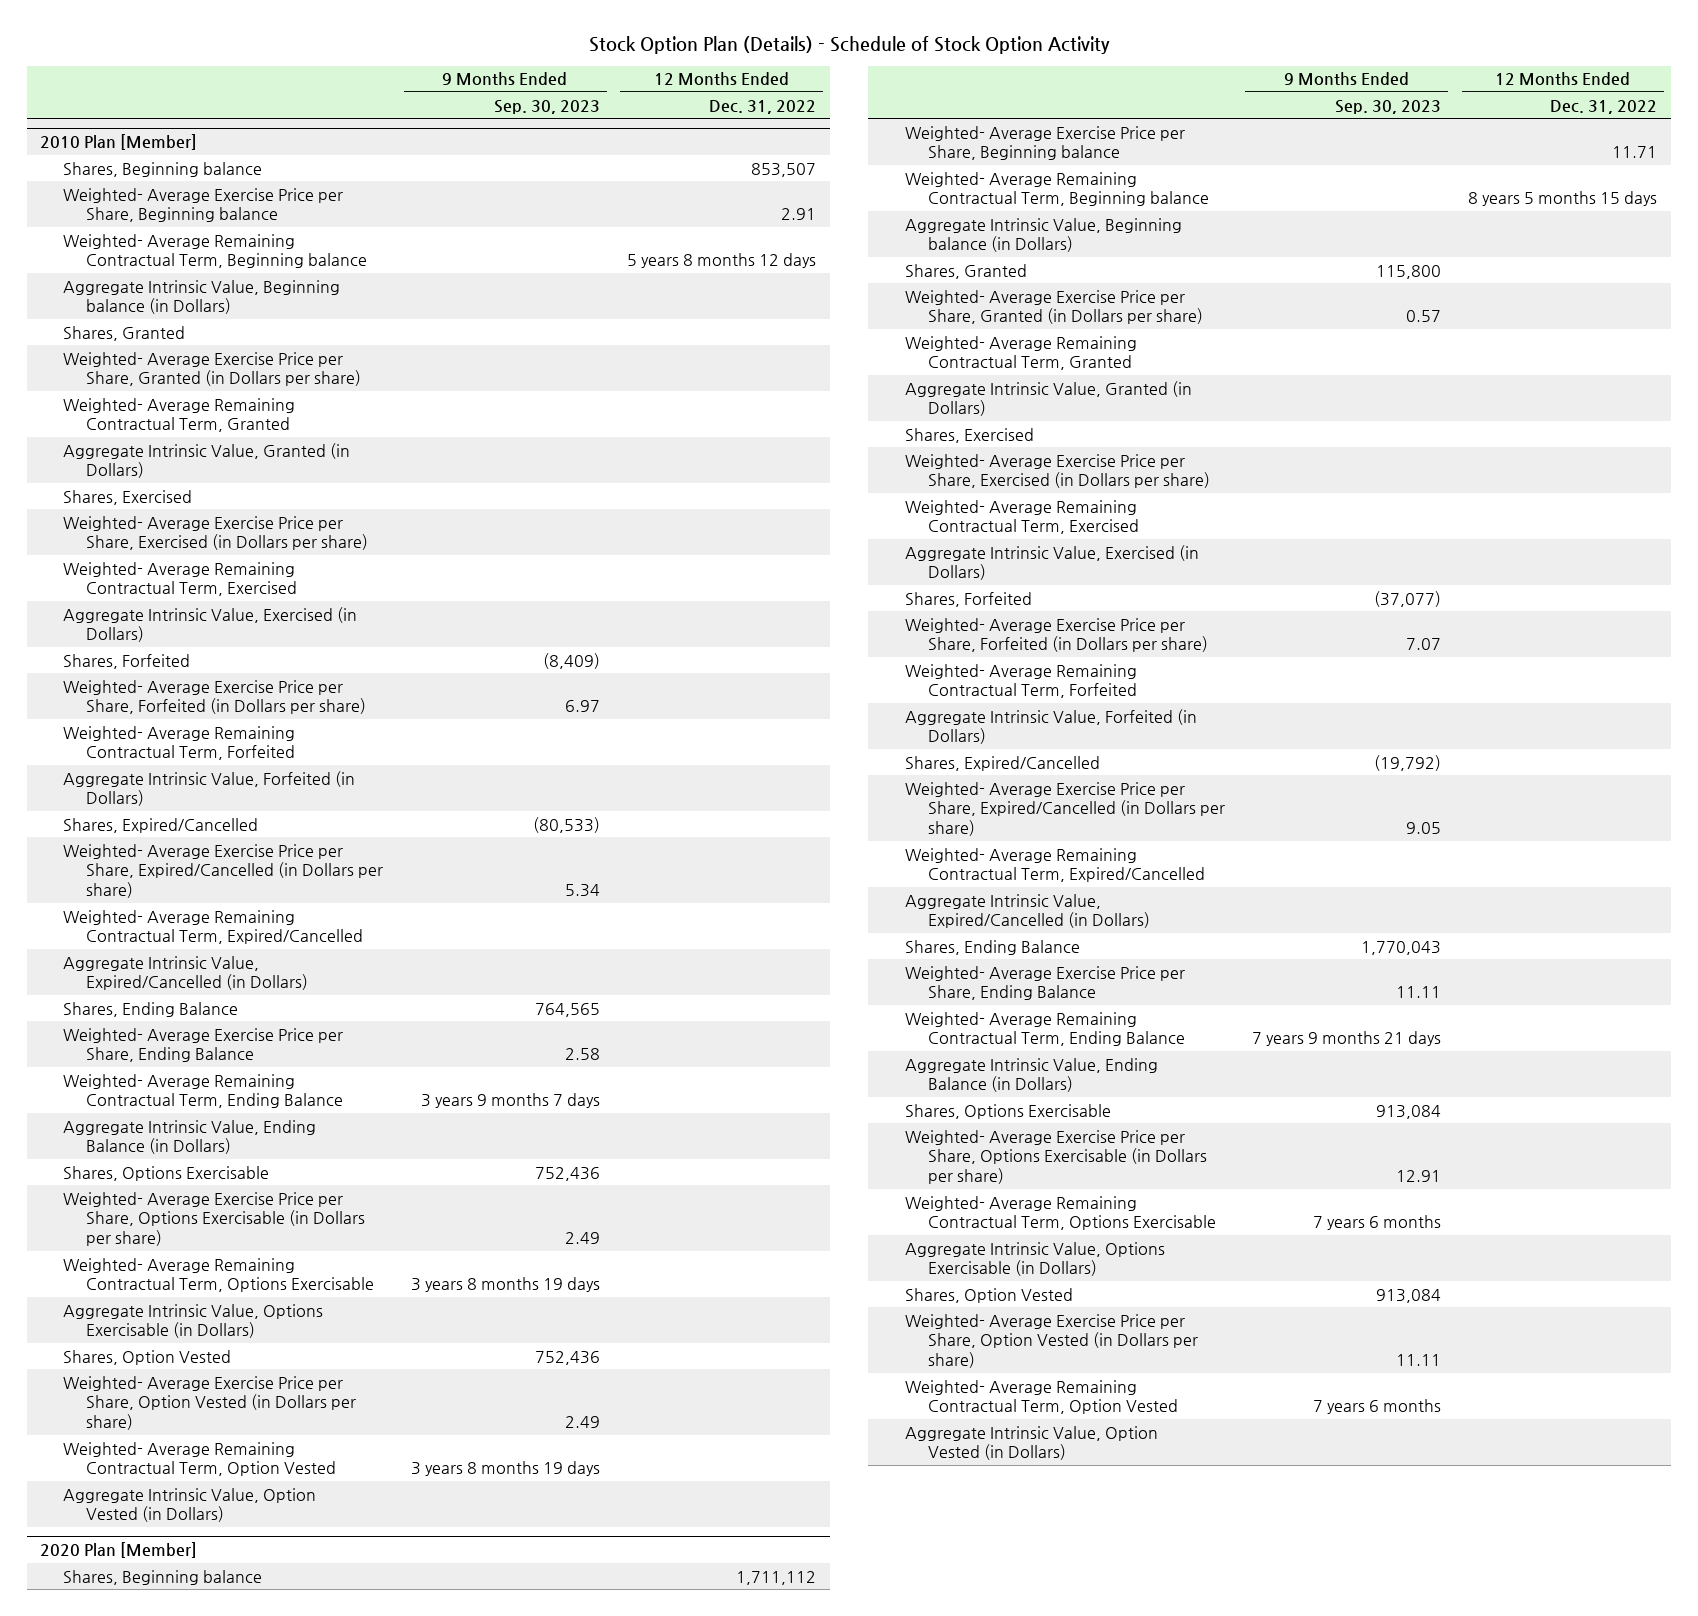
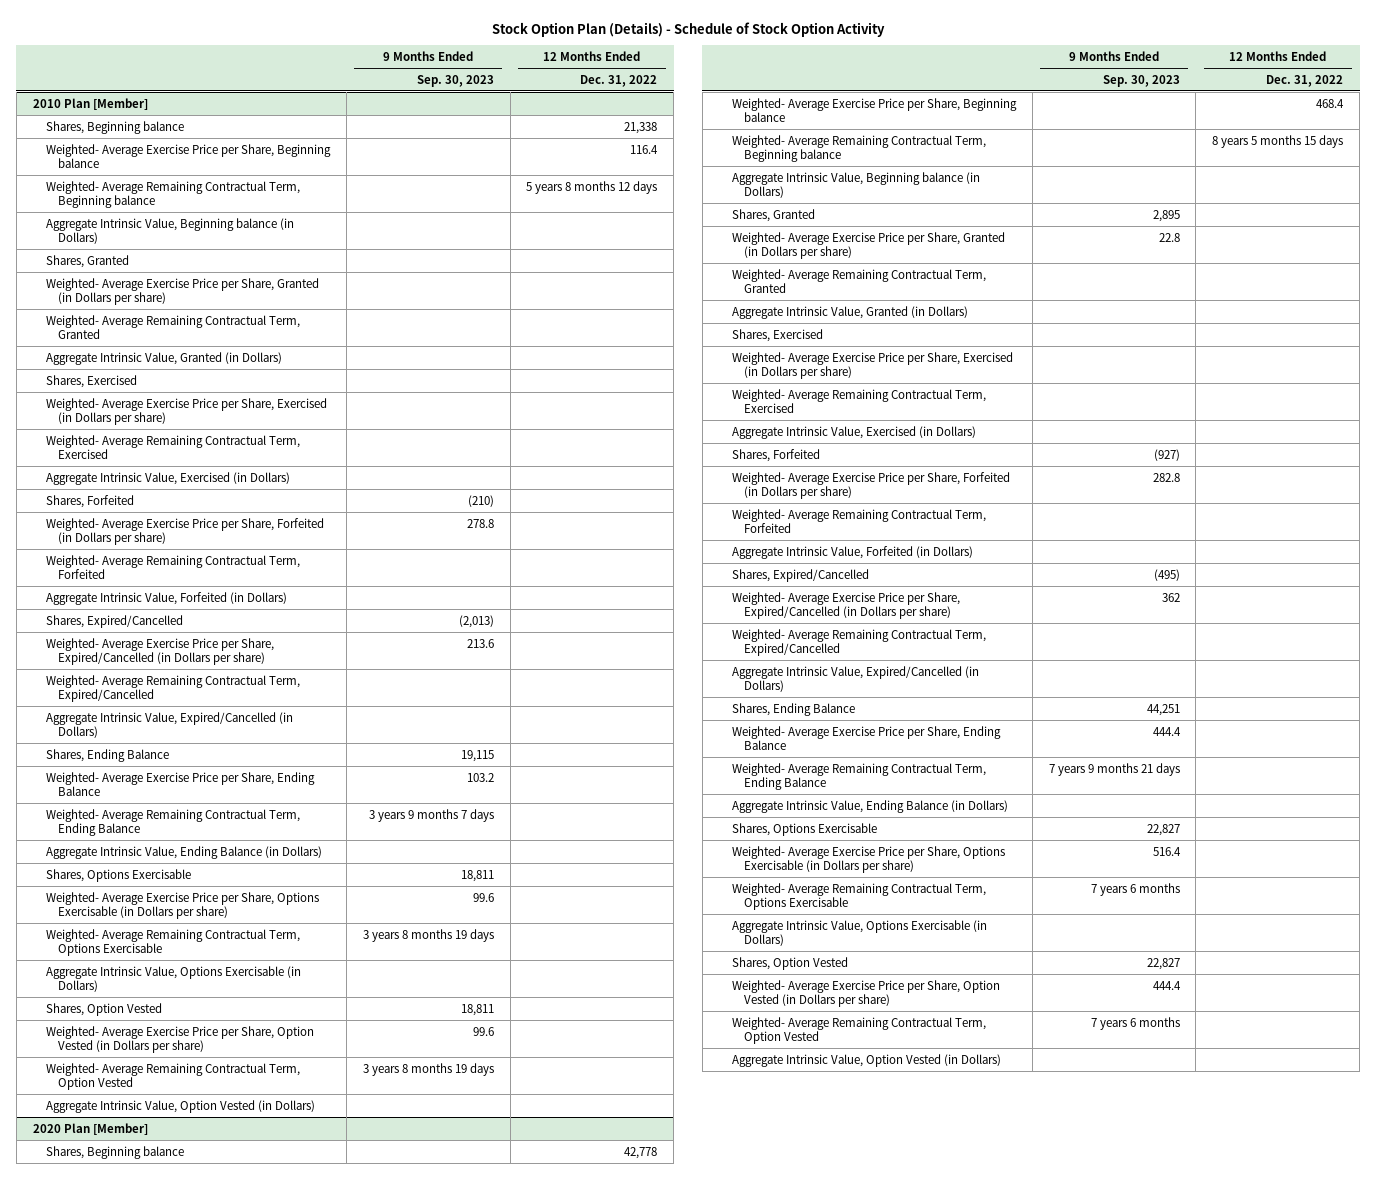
@ 2010 Plan [Member]
- Shares, Beginning balance | | 853,507
- Weighted- Average Exercise Price per Share, Beginning balance | | 2.91
+ Shares, Beginning balance | | 21,338
+ Weighted- Average Exercise Price per Share, Beginning balance | | 116.4
- Shares, Forfeited | (8,409) |
- Weighted- Average Exercise Price per Share, Forfeited (in Dollars per share) | 6.97 |
+ Shares, Forfeited | (210) |
+ Weighted- Average Exercise Price per Share, Forfeited (in Dollars per share) | 278.8 |
- Shares, Expired/Cancelled | (80,533) |
- Weighted- Average Exercise Price per Share, Expired/Cancelled (in Dollars per share) | 5.34 |
+ Shares, Expired/Cancelled | (2,013) |
+ Weighted- Average Exercise Price per Share, Expired/Cancelled (in Dollars per share) | 213.6 |
- Shares, Ending Balance | 764,565 |
- Weighted- Average Exercise Price per Share, Ending Balance | 2.58 |
+ Shares, Ending Balance | 19,115 |
+ Weighted- Average Exercise Price per Share, Ending Balance | 103.2 |
- Shares, Options Exercisable | 752,436 |
- Weighted- Average Exercise Price per Share, Options Exercisable (in Dollars per share) | 2.49 |
+ Shares, Options Exercisable | 18,811 |
+ Weighted- Average Exercise Price per Share, Options Exercisable (in Dollars per share) | 99.6 |
- Shares, Option Vested | 752,436 |
- Weighted- Average Exercise Price per Share, Option Vested (in Dollars per share) | 2.49 |
+ Shares, Option Vested | 18,811 |
+ Weighted- Average Exercise Price per Share, Option Vested (in Dollars per share) | 99.6 |
@ 2020 Plan [Member]
- Shares, Beginning balance | | 1,711,112
- Weighted- Average Exercise Price per Share, Beginning balance | | 11.71
+ Shares, Beginning balance | | 42,778
+ Weighted- Average Exercise Price per Share, Beginning balance | | 468.4
- Shares, Granted | 115,800 |
- Weighted- Average Exercise Price per Share, Granted (in Dollars per share) | 0.57 |
+ Shares, Granted | 2,895 |
+ Weighted- Average Exercise Price per Share, Granted (in Dollars per share) | 22.8 |
- Shares, Forfeited | (37,077) |
- Weighted- Average Exercise Price per Share, Forfeited (in Dollars per share) | 7.07 |
+ Shares, Forfeited | (927) |
+ Weighted- Average Exercise Price per Share, Forfeited (in Dollars per share) | 282.8 |
- Shares, Expired/Cancelled | (19,792) |
- Weighted- Average Exercise Price per Share, Expired/Cancelled (in Dollars per share) | 9.05 |
+ Shares, Expired/Cancelled | (495) |
+ Weighted- Average Exercise Price per Share, Expired/Cancelled (in Dollars per share) | 362 |
- Shares, Ending Balance | 1,770,043 |
- Weighted- Average Exercise Price per Share, Ending Balance | 11.11 |
+ Shares, Ending Balance | 44,251 |
+ Weighted- Average Exercise Price per Share, Ending Balance | 444.4 |
- Shares, Options Exercisable | 913,084 |
- Weighted- Average Exercise Price per Share, Options Exercisable (in Dollars per share) | 12.91 |
+ Shares, Options Exercisable | 22,827 |
+ Weighted- Average Exercise Price per Share, Options Exercisable (in Dollars per share) | 516.4 |
- Shares, Option Vested | 913,084 |
- Weighted- Average Exercise Price per Share, Option Vested (in Dollars per share) | 11.11 |
+ Shares, Option Vested | 22,827 |
+ Weighted- Average Exercise Price per Share, Option Vested (in Dollars per share) | 444.4 |

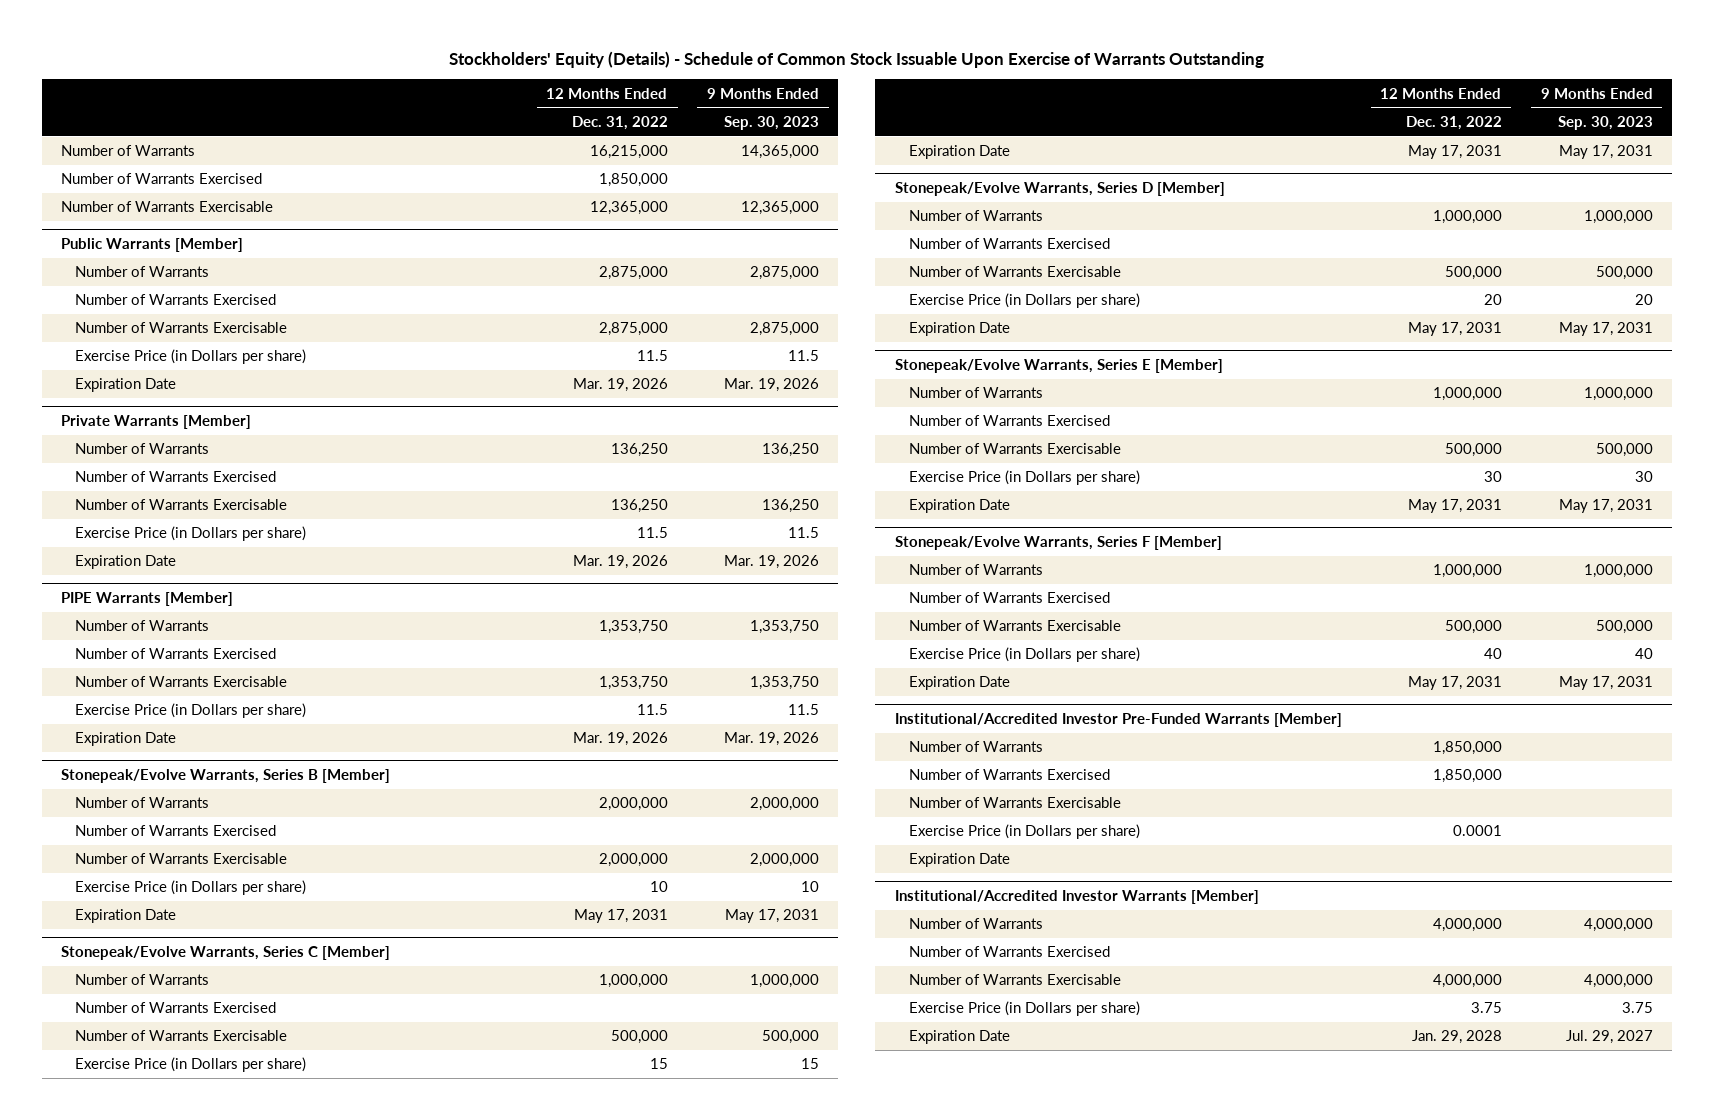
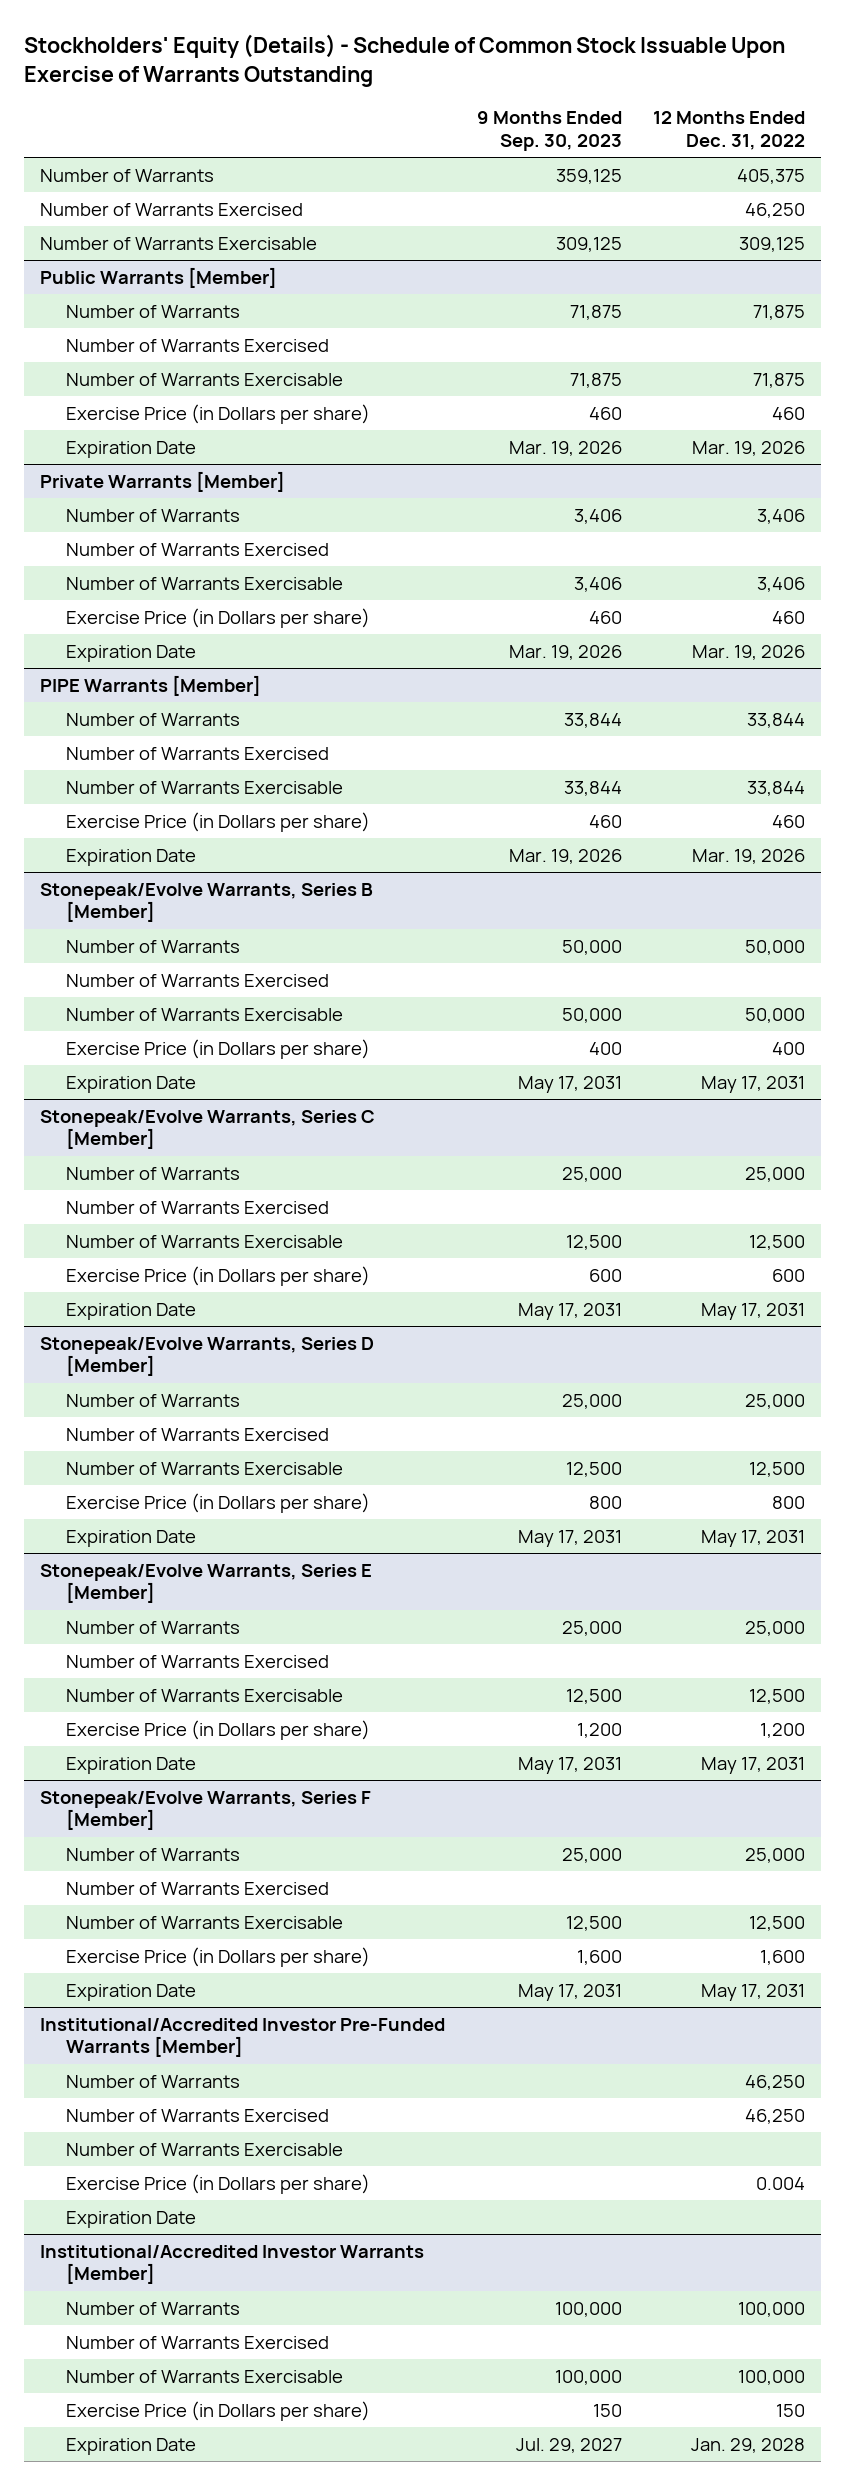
- | 12 Months Ended Dec. 31, 2022 | 9 Months Ended Sep. 30, 2023
+ | 9 Months Ended Sep. 30, 2023 | 12 Months Ended Dec. 31, 2022
- Number of Warrants | 16,215,000 | 14,365,000
- Number of Warrants Exercised | 1,850,000 |
- Number of Warrants Exercisable | 12,365,000 | 12,365,000
+ Number of Warrants | 359,125 | 405,375
+ Number of Warrants Exercised | | 46,250
+ Number of Warrants Exercisable | 309,125 | 309,125
@ Public Warrants [Member]
- Number of Warrants | 2,875,000 | 2,875,000
+ Number of Warrants | 71,875 | 71,875
- Number of Warrants Exercisable | 2,875,000 | 2,875,000
- Exercise Price (in Dollars per share) | 11.5 | 11.5
+ Number of Warrants Exercisable | 71,875 | 71,875
+ Exercise Price (in Dollars per share) | 460 | 460
@ Private Warrants [Member]
- Number of Warrants | 136,250 | 136,250
+ Number of Warrants | 3,406 | 3,406
- Number of Warrants Exercisable | 136,250 | 136,250
- Exercise Price (in Dollars per share) | 11.5 | 11.5
+ Number of Warrants Exercisable | 3,406 | 3,406
+ Exercise Price (in Dollars per share) | 460 | 460
@ PIPE Warrants [Member]
- Number of Warrants | 1,353,750 | 1,353,750
+ Number of Warrants | 33,844 | 33,844
- Number of Warrants Exercisable | 1,353,750 | 1,353,750
- Exercise Price (in Dollars per share) | 11.5 | 11.5
+ Number of Warrants Exercisable | 33,844 | 33,844
+ Exercise Price (in Dollars per share) | 460 | 460
@ Stonepeak/Evolve Warrants, Series B [Member]
- Number of Warrants | 2,000,000 | 2,000,000
+ Number of Warrants | 50,000 | 50,000
- Number of Warrants Exercisable | 2,000,000 | 2,000,000
- Exercise Price (in Dollars per share) | 10 | 10
+ Number of Warrants Exercisable | 50,000 | 50,000
+ Exercise Price (in Dollars per share) | 400 | 400
@ Stonepeak/Evolve Warrants, Series C [Member]
- Number of Warrants | 1,000,000 | 1,000,000
+ Number of Warrants | 25,000 | 25,000
- Number of Warrants Exercisable | 500,000 | 500,000
- Exercise Price (in Dollars per share) | 15 | 15
+ Number of Warrants Exercisable | 12,500 | 12,500
+ Exercise Price (in Dollars per share) | 600 | 600
@ Stonepeak/Evolve Warrants, Series D [Member]
- Number of Warrants | 1,000,000 | 1,000,000
+ Number of Warrants | 25,000 | 25,000
- Number of Warrants Exercisable | 500,000 | 500,000
- Exercise Price (in Dollars per share) | 20 | 20
+ Number of Warrants Exercisable | 12,500 | 12,500
+ Exercise Price (in Dollars per share) | 800 | 800
@ Stonepeak/Evolve Warrants, Series E [Member]
- Number of Warrants | 1,000,000 | 1,000,000
+ Number of Warrants | 25,000 | 25,000
- Number of Warrants Exercisable | 500,000 | 500,000
- Exercise Price (in Dollars per share) | 30 | 30
+ Number of Warrants Exercisable | 12,500 | 12,500
+ Exercise Price (in Dollars per share) | 1,200 | 1,200
@ Stonepeak/Evolve Warrants, Series F [Member]
- Number of Warrants | 1,000,000 | 1,000,000
+ Number of Warrants | 25,000 | 25,000
- Number of Warrants Exercisable | 500,000 | 500,000
- Exercise Price (in Dollars per share) | 40 | 40
+ Number of Warrants Exercisable | 12,500 | 12,500
+ Exercise Price (in Dollars per share) | 1,600 | 1,600
@ Institutional/Accredited Investor Pre-Funded Warrants [Member]
- Number of Warrants | 1,850,000 |
- Number of Warrants Exercised | 1,850,000 |
+ Number of Warrants | | 46,250
+ Number of Warrants Exercised | | 46,250
- Exercise Price (in Dollars per share) | 0.0001 |
+ Exercise Price (in Dollars per share) | | 0.004
@ Institutional/Accredited Investor Warrants [Member]
- Number of Warrants | 4,000,000 | 4,000,000
+ Number of Warrants | 100,000 | 100,000
- Number of Warrants Exercisable | 4,000,000 | 4,000,000
- Exercise Price (in Dollars per share) | 3.75 | 3.75
+ Number of Warrants Exercisable | 100,000 | 100,000
+ Exercise Price (in Dollars per share) | 150 | 150

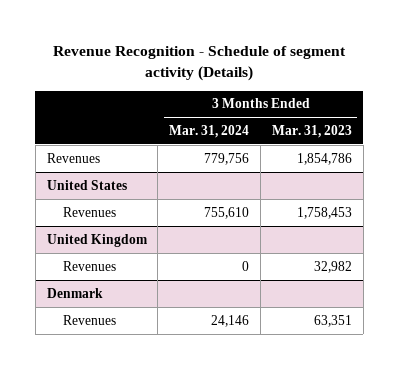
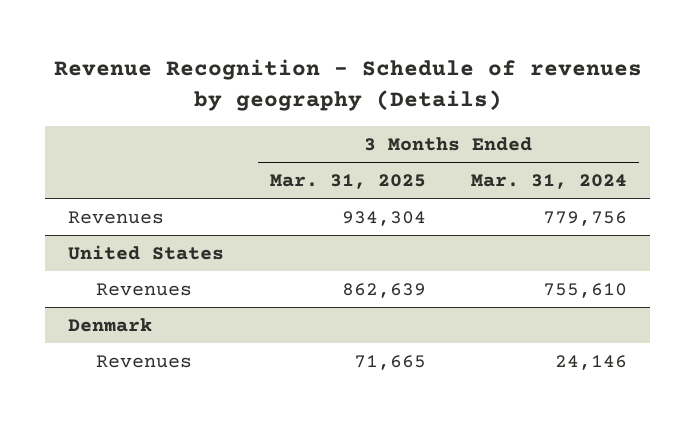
- Revenue Recognition - Schedule of segment activity (Details)
+ Revenue Recognition - Schedule of revenues by geography (Details)
- | 3 Months Ended Mar. 31, 2024 | 3 Months Ended Mar. 31, 2023
+ | 3 Months Ended Mar. 31, 2025 | 3 Months Ended Mar. 31, 2024
- United Kingdom
- Revenues | 0 | 32,982

